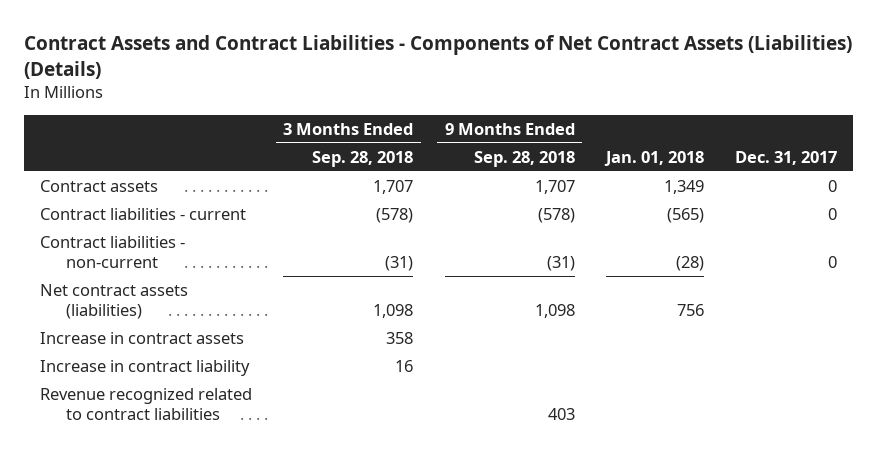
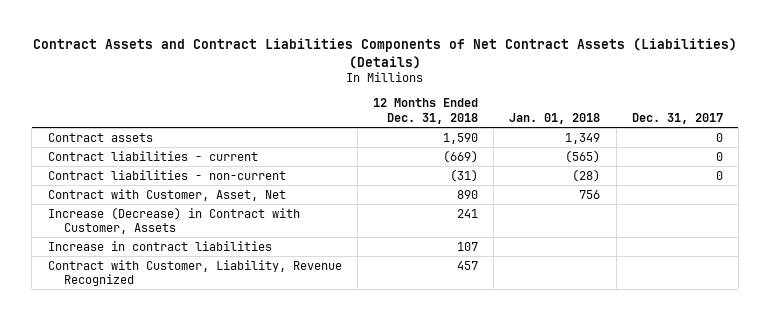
- Contract Assets and Contract Liabilities - Components of Net Contract Assets (Liabilities) (Details)
+ Contract Assets and Contract Liabilities Components of Net Contract Assets (Liabilities) (Details)
- | 3 Months Ended Sep. 28, 2018 | 9 Months Ended Sep. 28, 2018 | Jan. 01, 2018 | Dec. 31, 2017
+ | 12 Months Ended Dec. 31, 2018 | Jan. 01, 2018 | Dec. 31, 2017
- Net contract assets (liabilities) | 1,098 | 1,098 | 756 |
- Increase in contract assets | 358 | | |
- Increase in contract liability | 16 | | |
- Revenue recognized related to contract liabilities | | 403 | |
+ Contract with Customer, Asset, Net | 890 | 756 |
+ Increase (Decrease) in Contract with Customer, Assets | 241 | |
+ Increase in contract liabilities | 107 | |
+ Contract with Customer, Liability, Revenue Recognized | 457 | |

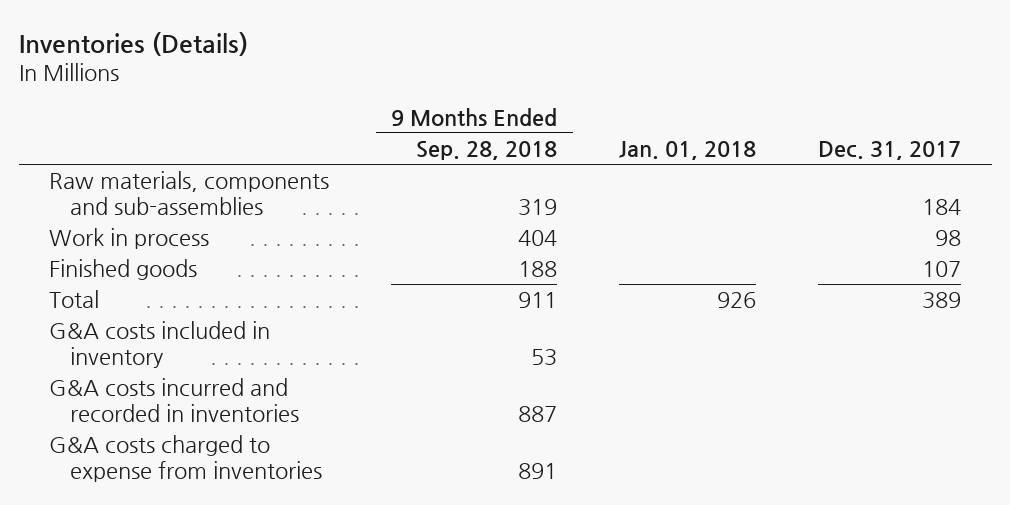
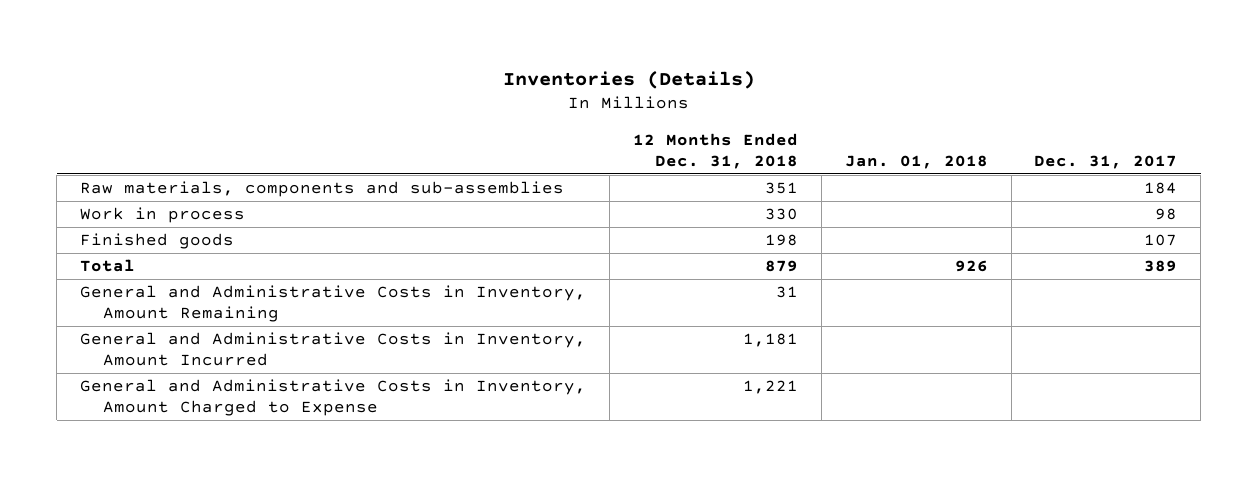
- | 9 Months Ended Sep. 28, 2018 | Jan. 01, 2018 | Dec. 31, 2017
+ | 12 Months Ended Dec. 31, 2018 | Jan. 01, 2018 | Dec. 31, 2017
- G&A costs included in inventory | 53 | |
- G&A costs incurred and recorded in inventories | 887 | |
- G&A costs charged to expense from inventories | 891 | |
+ General and Administrative Costs in Inventory, Amount Remaining | 31 | |
+ General and Administrative Costs in Inventory, Amount Incurred | 1,181 | |
+ General and Administrative Costs in Inventory, Amount Charged to Expense | 1,221 | |

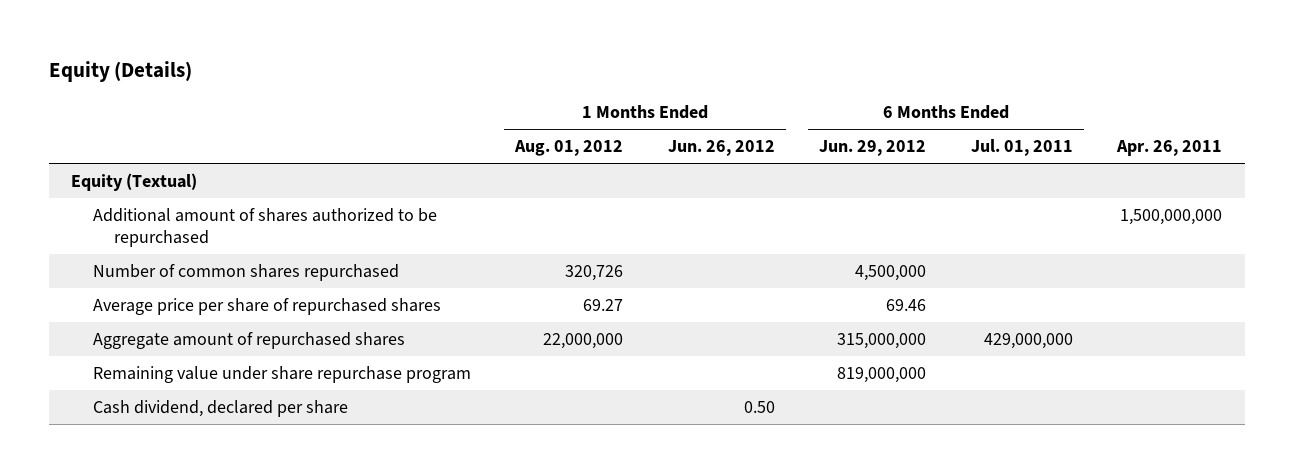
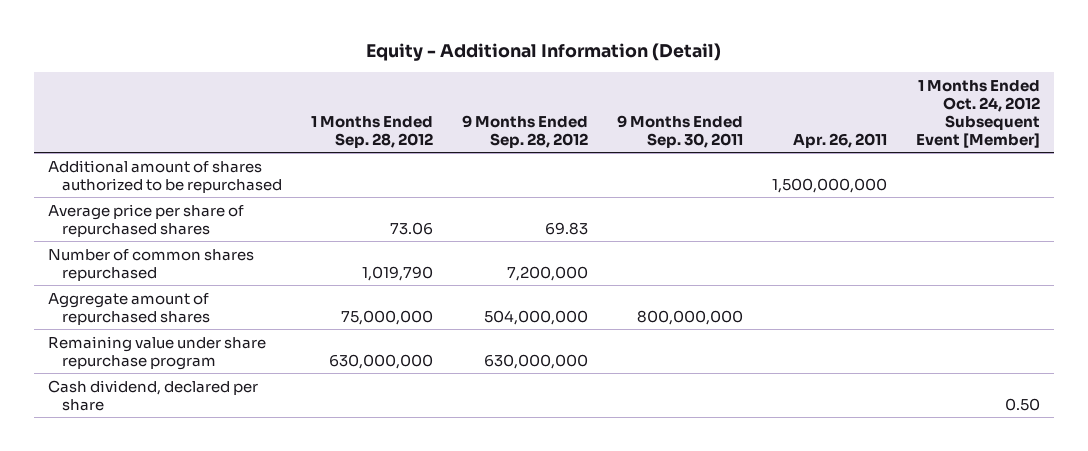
- Equity (Details)
+ Equity - Additional Information (Detail)
- | 1 Months Ended Aug. 01, 2012 | 1 Months Ended Jun. 26, 2012 | 6 Months Ended Jun. 29, 2012 | 6 Months Ended Jul. 01, 2011 | Apr. 26, 2011
+ | 1 Months Ended Sep. 28, 2012 | 9 Months Ended Sep. 28, 2012 | 9 Months Ended Sep. 30, 2011 | Apr. 26, 2011 | 1 Months Ended Oct. 24, 2012 Subsequent Event [Member]
- Equity (Textual)
moved down: Number of common shares repurchased | 1,019,790 | 7,200,000 | | |

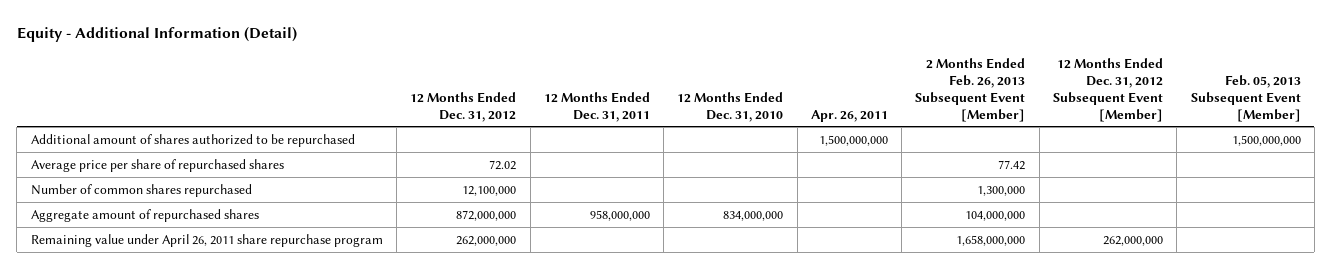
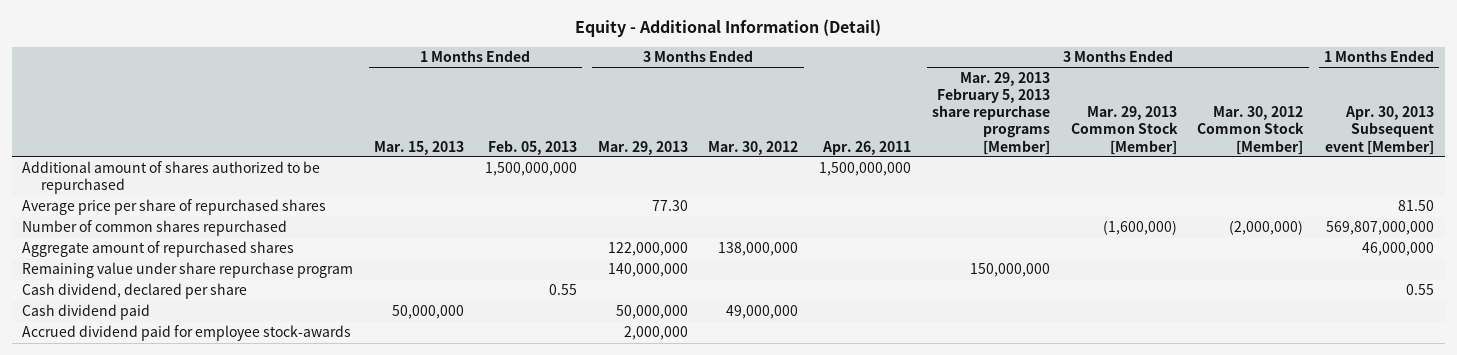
- | 12 Months Ended Dec. 31, 2012 | 12 Months Ended Dec. 31, 2011 | 12 Months Ended Dec. 31, 2010 | Apr. 26, 2011 | 2 Months Ended Feb. 26, 2013 Subsequent Event [Member] | 12 Months Ended Dec. 31, 2012 Subsequent Event [Member] | Feb. 05, 2013 Subsequent Event [Member]
+ | 1 Months Ended Mar. 15, 2013 | 1 Months Ended Feb. 05, 2013 | 3 Months Ended Mar. 29, 2013 | 3 Months Ended Mar. 30, 2012 | Apr. 26, 2011 | 3 Months Ended Mar. 29, 2013 February 5, 2013 share repurchase programs [Member] | 3 Months Ended Mar. 29, 2013 Common Stock [Member] | 3 Months Ended Mar. 30, 2012 Common Stock [Member] | 1 Months Ended Apr. 30, 2013 Subsequent event [Member]
- Remaining value under April 26, 2011 share repurchase program | 262,000,000 | | | | 1,658,000,000 | 262,000,000 |
+ Remaining value under share repurchase program | | | 140,000,000 | | | 150,000,000 | | |
+ Cash dividend, declared per share | | 0.55 | | | | | | | 0.55
+ Cash dividend paid | 50,000,000 | | 50,000,000 | 49,000,000 | | | | |
+ Accrued dividend paid for employee stock-awards | | | 2,000,000 | | | | | |

